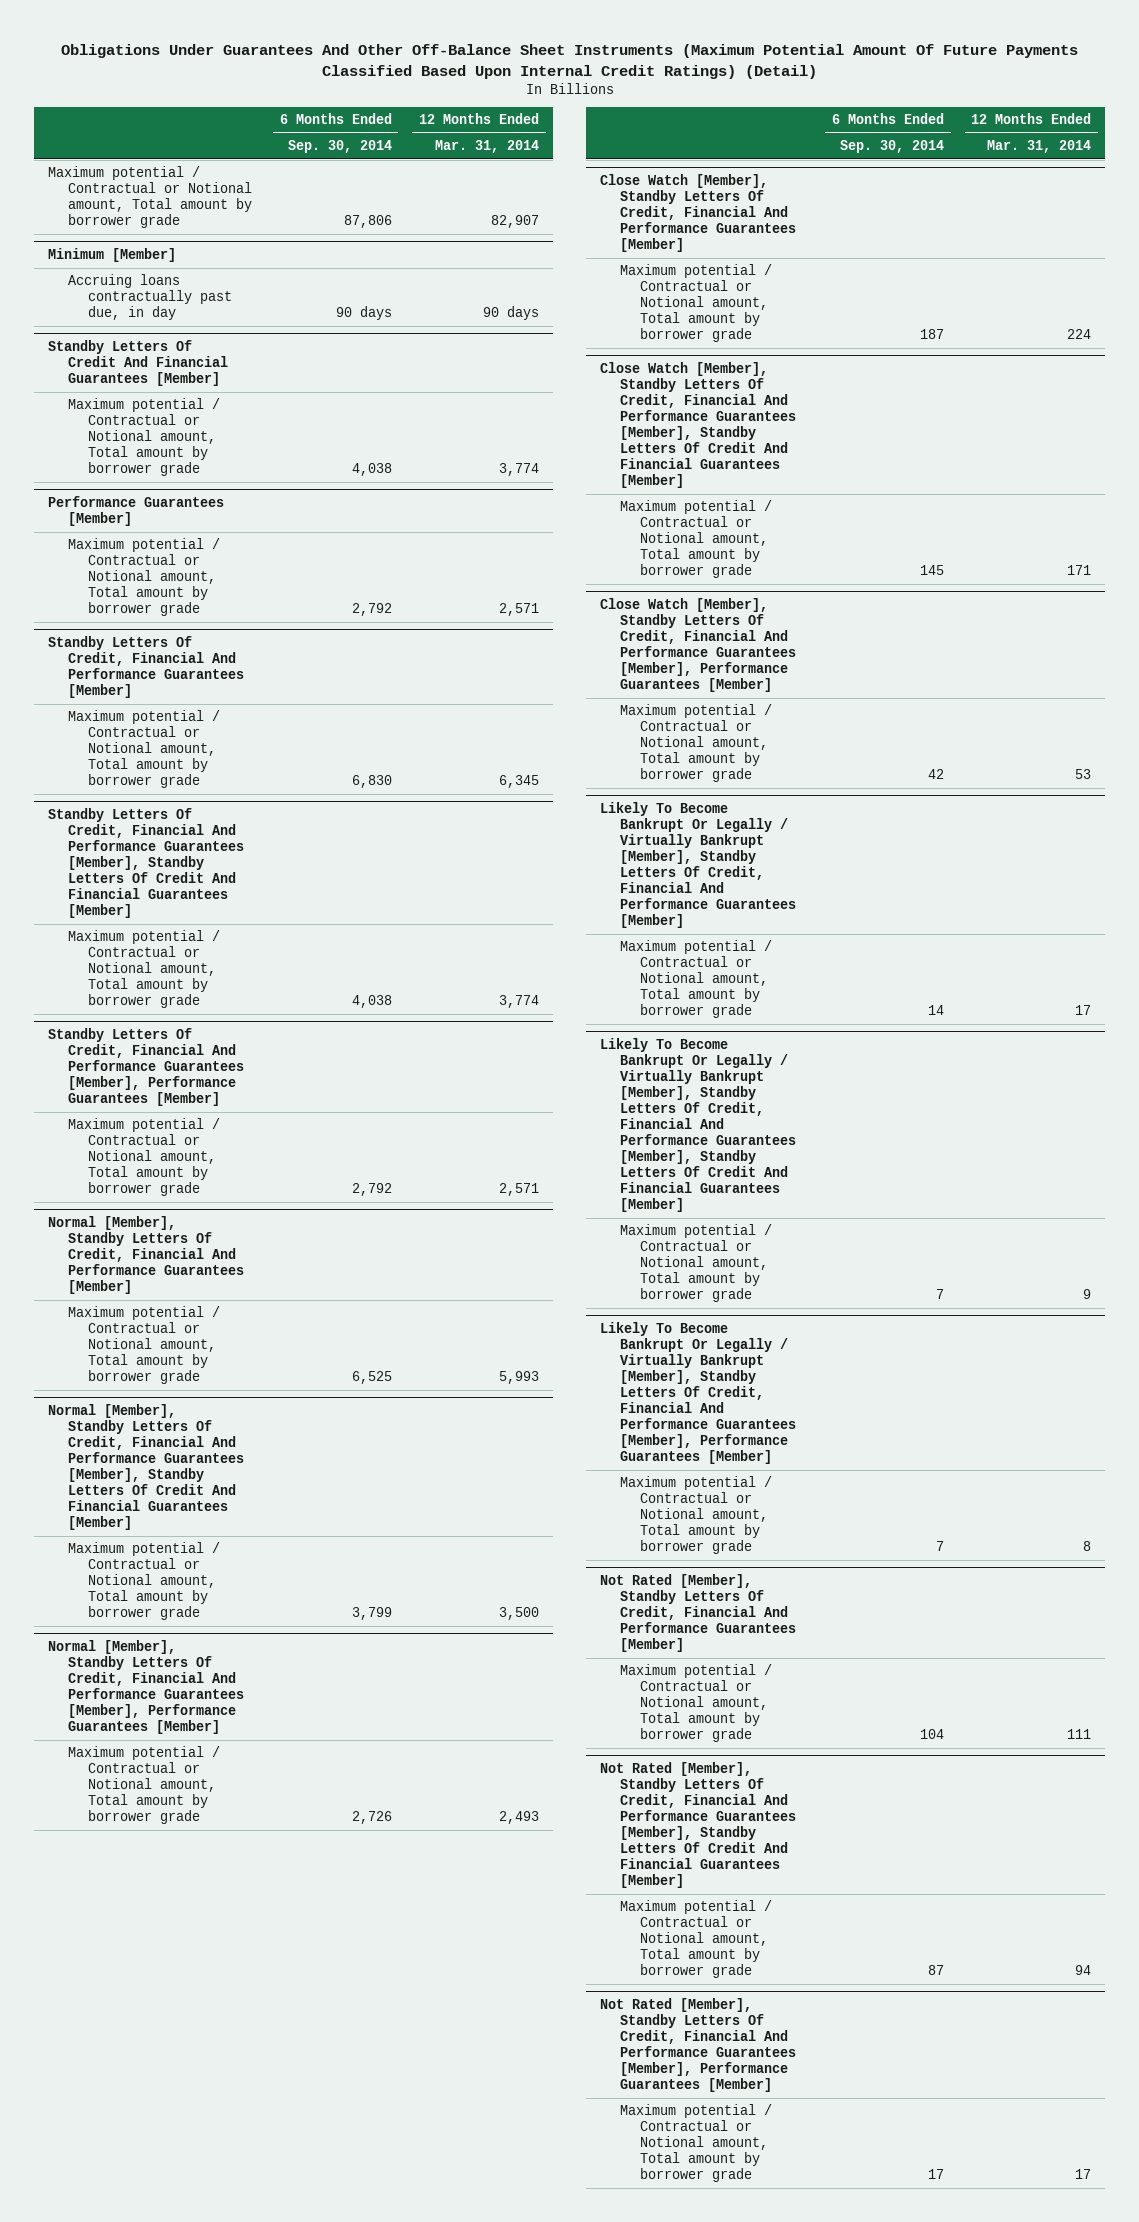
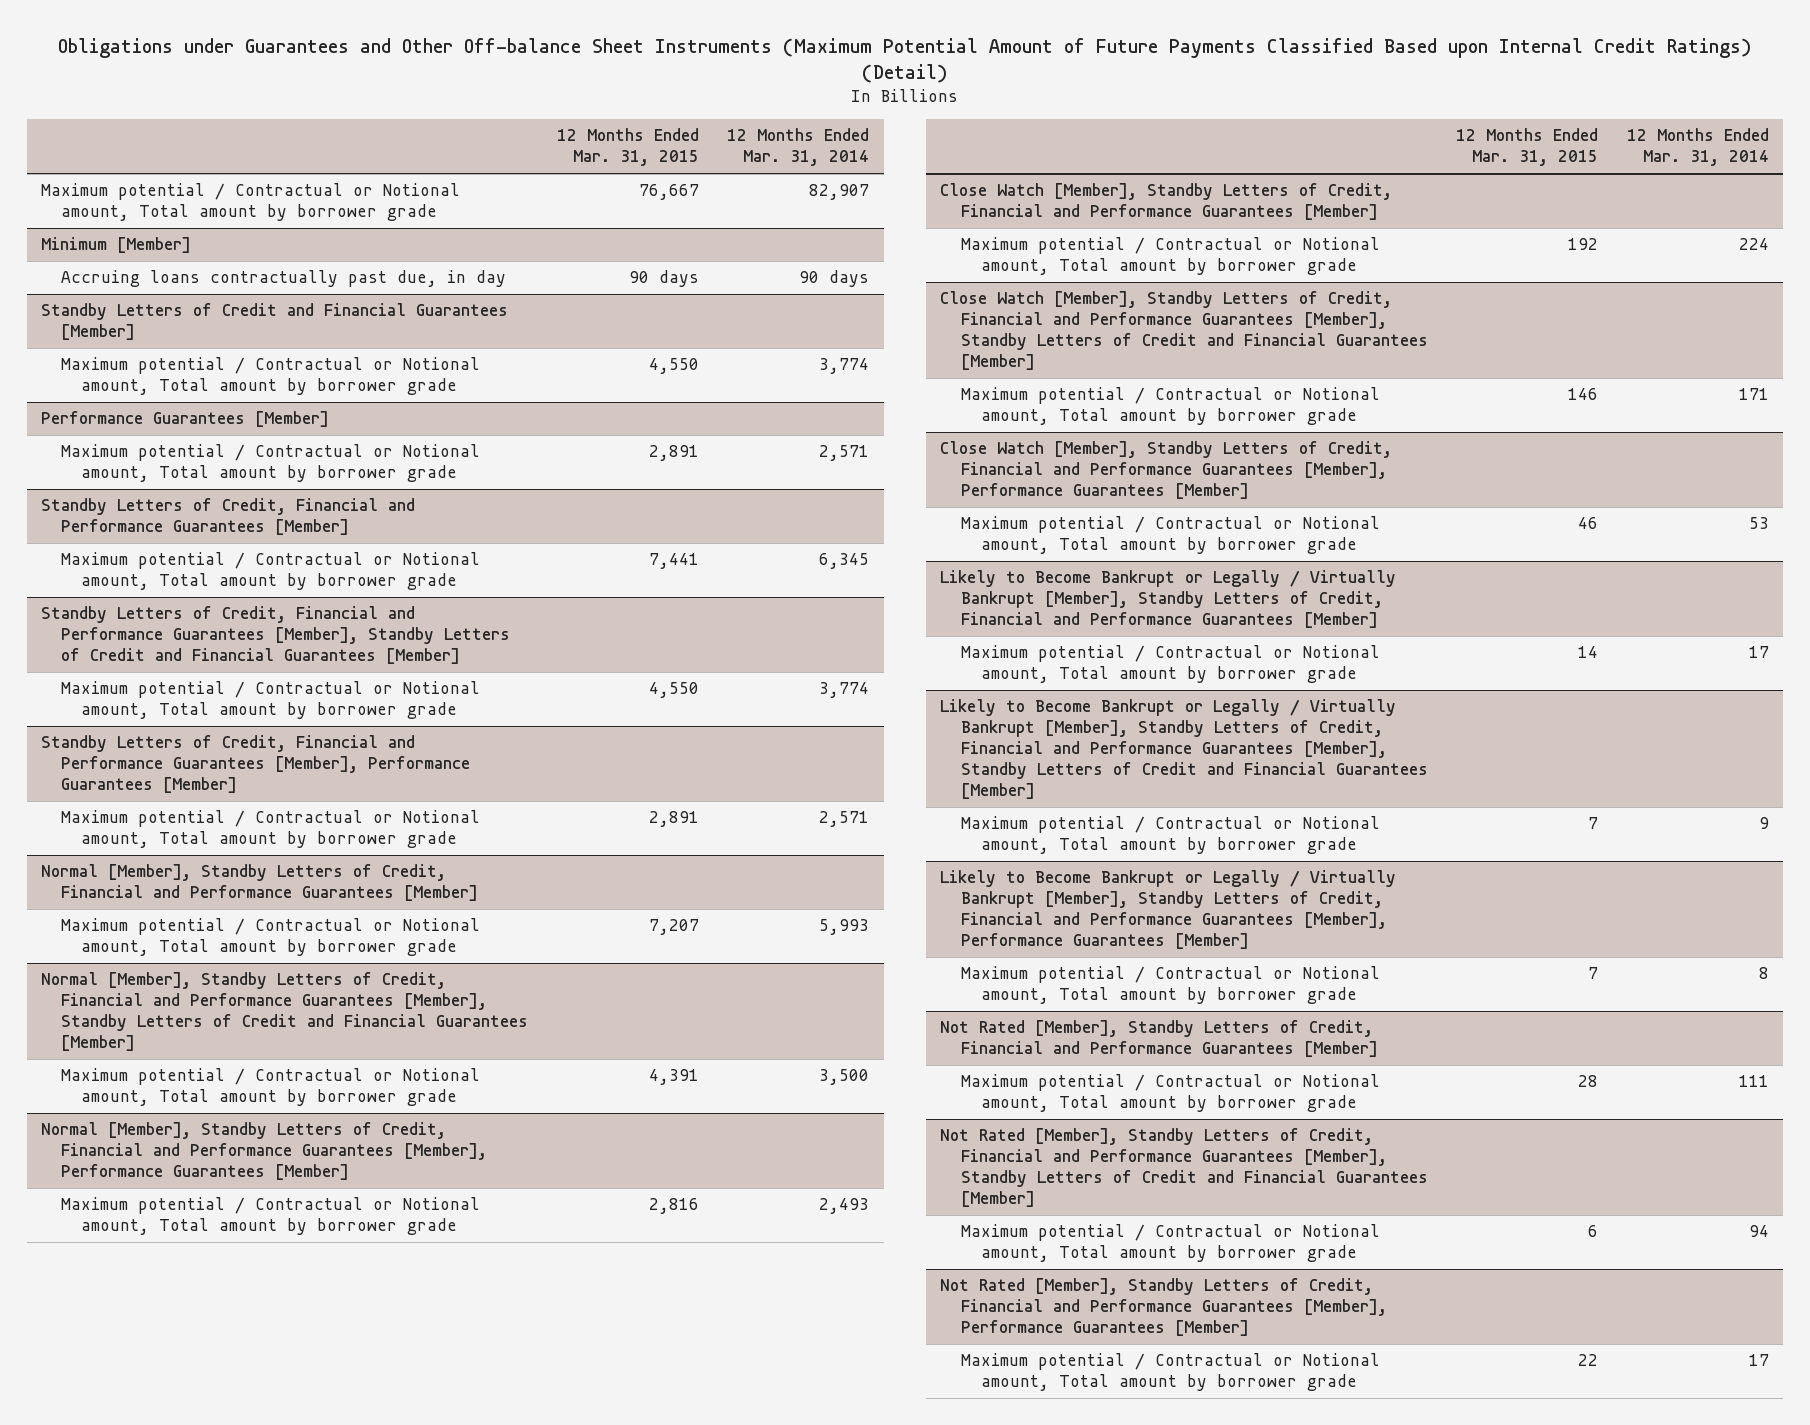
- Obligations Under Guarantees And Other Off-Balance Sheet Instruments (Maximum Potential Amount Of Future Payments Classified Based Upon Internal Credit Ratings) (Detail)
+ Obligations under Guarantees and Other Off-balance Sheet Instruments (Maximum Potential Amount of Future Payments Classified Based upon Internal Credit Ratings) (Detail)
- | 6 Months Ended Sep. 30, 2014 | 12 Months Ended Mar. 31, 2014
+ | 12 Months Ended Mar. 31, 2015 | 12 Months Ended Mar. 31, 2014
- Standby Letters Of Credit And Financial Guarantees [Member]
+ Standby Letters of Credit and Financial Guarantees [Member]
- Standby Letters Of Credit, Financial And Performance Guarantees [Member]
+ Standby Letters of Credit, Financial and Performance Guarantees [Member]
- Standby Letters Of Credit, Financial And Performance Guarantees [Member], Standby Letters Of Credit And Financial Guarantees [Member]
+ Standby Letters of Credit, Financial and Performance Guarantees [Member], Standby Letters of Credit and Financial Guarantees [Member]
- Standby Letters Of Credit, Financial And Performance Guarantees [Member], Performance Guarantees [Member]
+ Standby Letters of Credit, Financial and Performance Guarantees [Member], Performance Guarantees [Member]
- Normal [Member], Standby Letters Of Credit, Financial And Performance Guarantees [Member]
+ Normal [Member], Standby Letters of Credit, Financial and Performance Guarantees [Member]
- Normal [Member], Standby Letters Of Credit, Financial And Performance Guarantees [Member], Standby Letters Of Credit And Financial Guarantees [Member]
+ Normal [Member], Standby Letters of Credit, Financial and Performance Guarantees [Member], Standby Letters of Credit and Financial Guarantees [Member]
- Normal [Member], Standby Letters Of Credit, Financial And Performance Guarantees [Member], Performance Guarantees [Member]
+ Normal [Member], Standby Letters of Credit, Financial and Performance Guarantees [Member], Performance Guarantees [Member]
- Close Watch [Member], Standby Letters Of Credit, Financial And Performance Guarantees [Member]
+ Close Watch [Member], Standby Letters of Credit, Financial and Performance Guarantees [Member]
- Close Watch [Member], Standby Letters Of Credit, Financial And Performance Guarantees [Member], Standby Letters Of Credit And Financial Guarantees [Member]
+ Close Watch [Member], Standby Letters of Credit, Financial and Performance Guarantees [Member], Standby Letters of Credit and Financial Guarantees [Member]
- Close Watch [Member], Standby Letters Of Credit, Financial And Performance Guarantees [Member], Performance Guarantees [Member]
+ Close Watch [Member], Standby Letters of Credit, Financial and Performance Guarantees [Member], Performance Guarantees [Member]
- Likely To Become Bankrupt Or Legally / Virtually Bankrupt [Member], Standby Letters Of Credit, Financial And Performance Guarantees [Member]
+ Likely to Become Bankrupt or Legally / Virtually Bankrupt [Member], Standby Letters of Credit, Financial and Performance Guarantees [Member]
- Likely To Become Bankrupt Or Legally / Virtually Bankrupt [Member], Standby Letters Of Credit, Financial And Performance Guarantees [Member], Standby Letters Of Credit And Financial Guarantees [Member]
+ Likely to Become Bankrupt or Legally / Virtually Bankrupt [Member], Standby Letters of Credit, Financial and Performance Guarantees [Member], Standby Letters of Credit and Financial Guarantees [Member]
- Likely To Become Bankrupt Or Legally / Virtually Bankrupt [Member], Standby Letters Of Credit, Financial And Performance Guarantees [Member], Performance Guarantees [Member]
+ Likely to Become Bankrupt or Legally / Virtually Bankrupt [Member], Standby Letters of Credit, Financial and Performance Guarantees [Member], Performance Guarantees [Member]
- Not Rated [Member], Standby Letters Of Credit, Financial And Performance Guarantees [Member]
+ Not Rated [Member], Standby Letters of Credit, Financial and Performance Guarantees [Member]
- Not Rated [Member], Standby Letters Of Credit, Financial And Performance Guarantees [Member], Standby Letters Of Credit And Financial Guarantees [Member]
+ Not Rated [Member], Standby Letters of Credit, Financial and Performance Guarantees [Member], Standby Letters of Credit and Financial Guarantees [Member]
- Not Rated [Member], Standby Letters Of Credit, Financial And Performance Guarantees [Member], Performance Guarantees [Member]
+ Not Rated [Member], Standby Letters of Credit, Financial and Performance Guarantees [Member], Performance Guarantees [Member]

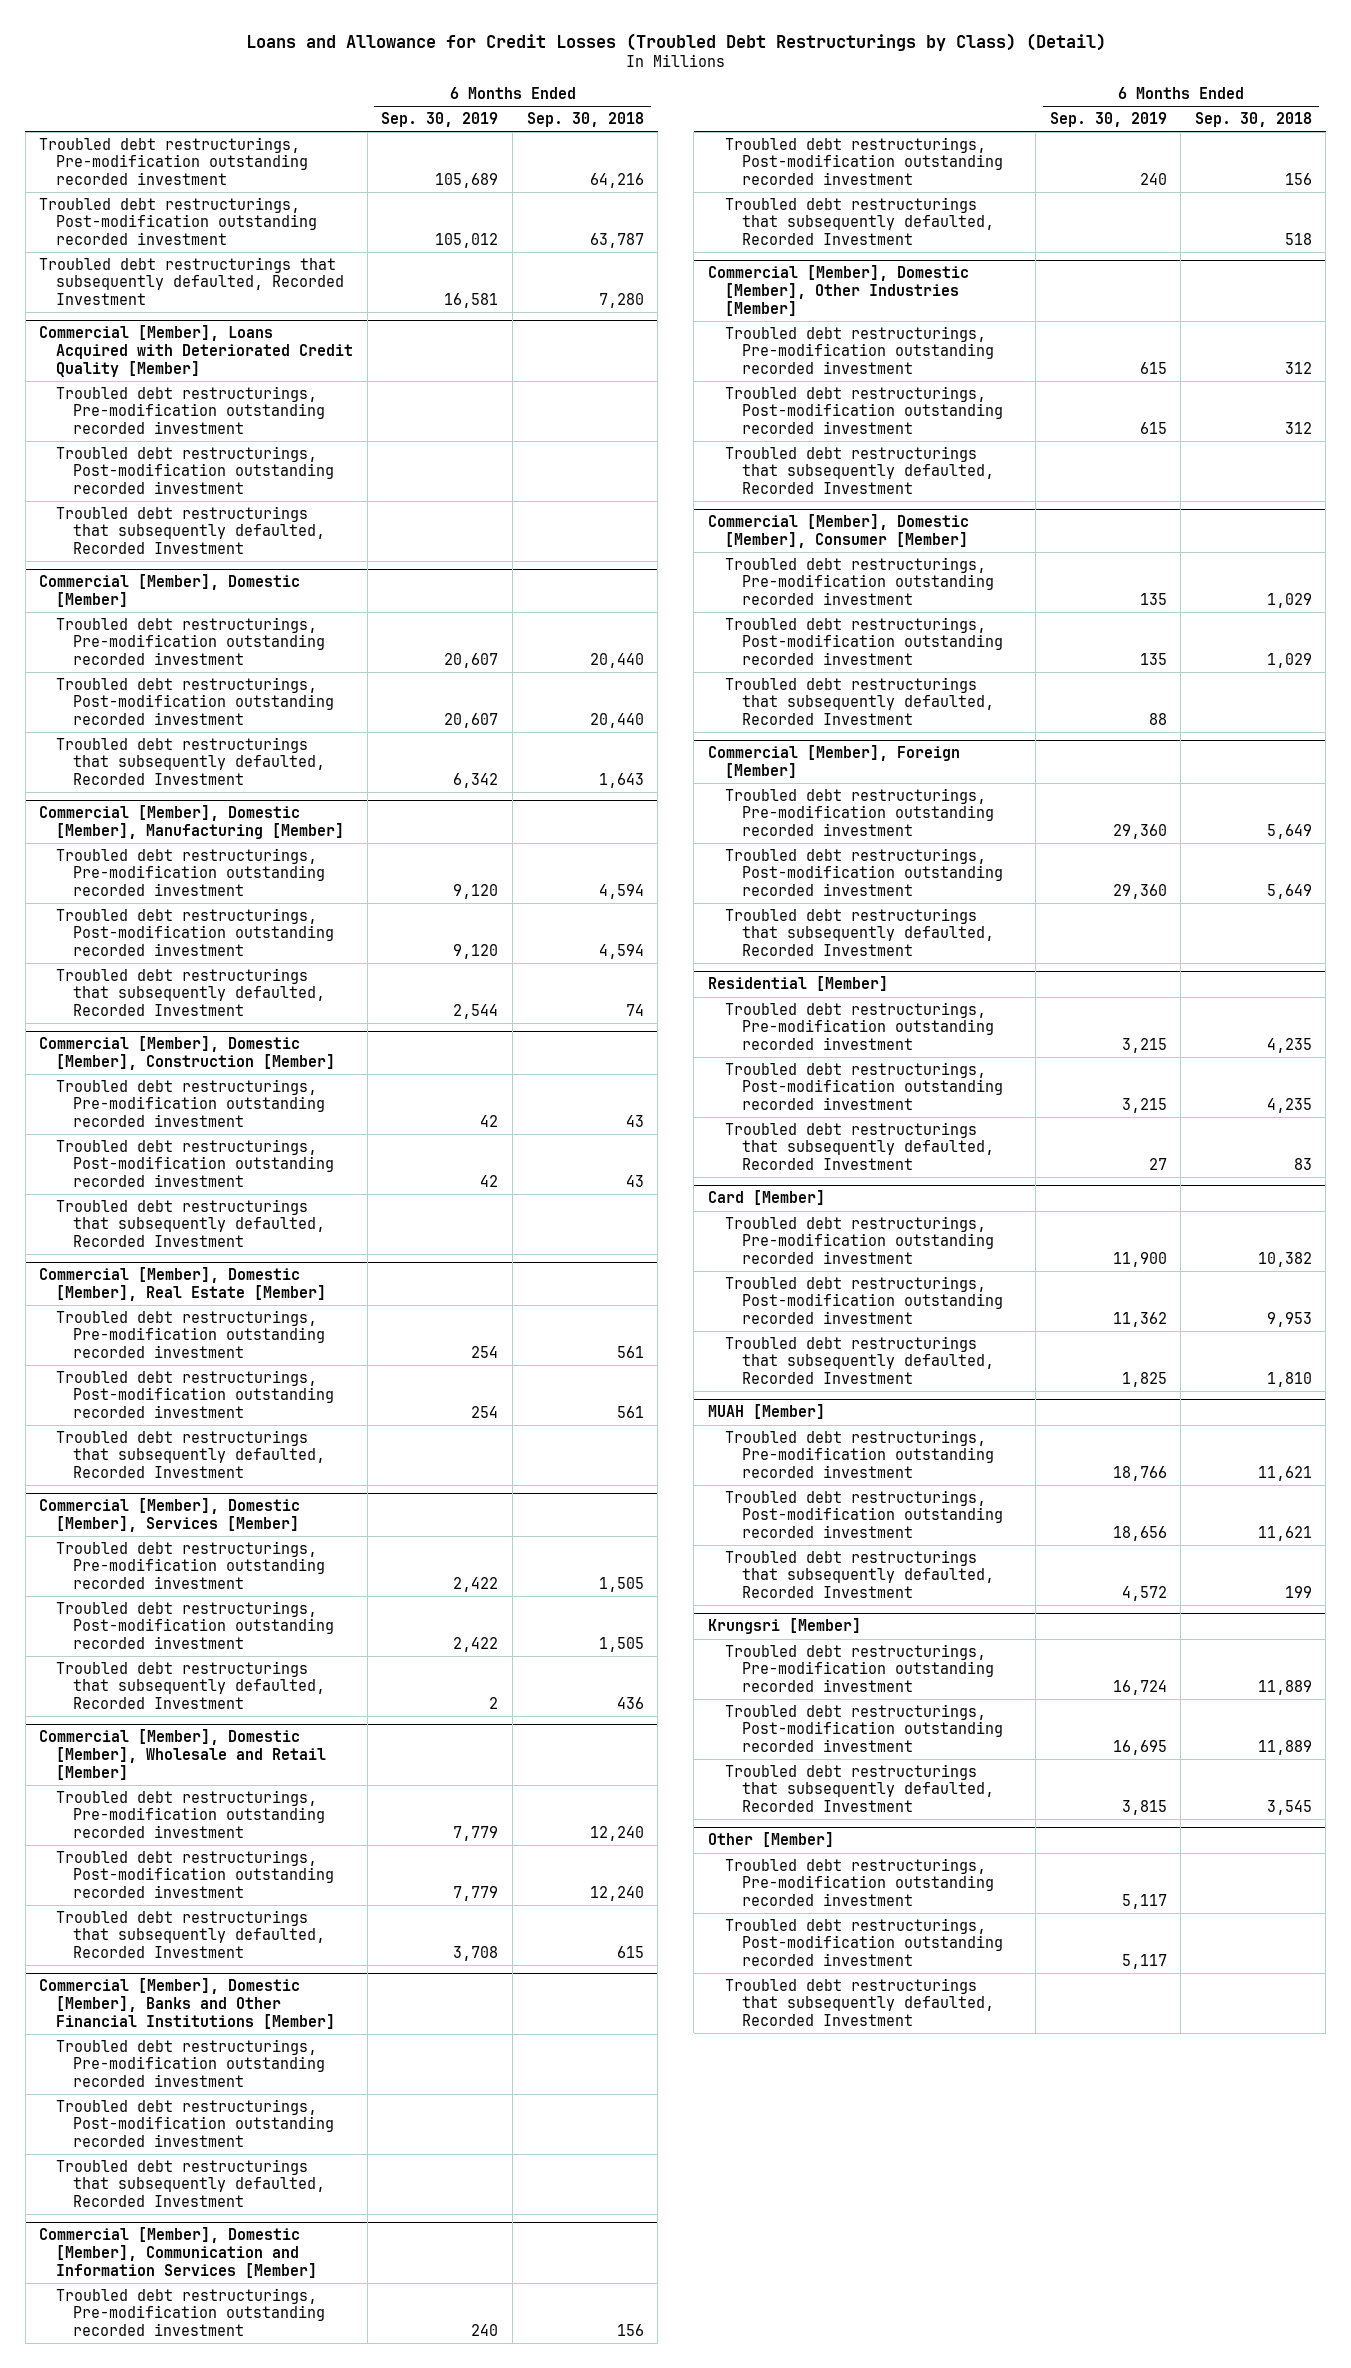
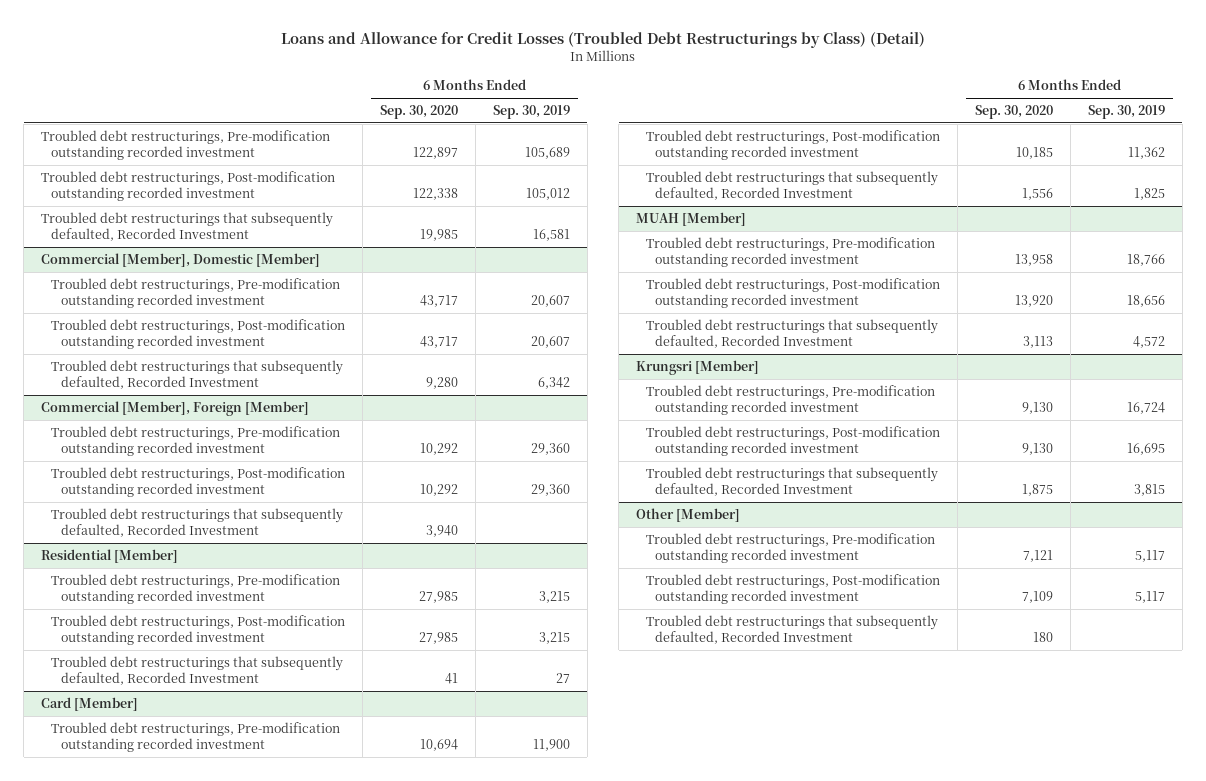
- | 6 Months Ended Sep. 30, 2019 | 6 Months Ended Sep. 30, 2018
+ | 6 Months Ended Sep. 30, 2020 | 6 Months Ended Sep. 30, 2019
- Commercial [Member], Loans Acquired with Deteriorated Credit Quality [Member]
- Troubled debt restructurings, Pre-modification outstanding recorded investment
- Troubled debt restructurings, Post-modification outstanding recorded investment
- Troubled debt restructurings that subsequently defaulted, Recorded Investment
- Commercial [Member], Domestic [Member], Manufacturing [Member]
- Troubled debt restructurings, Pre-modification outstanding recorded investment | 9,120 | 4,594
- Troubled debt restructurings, Post-modification outstanding recorded investment | 9,120 | 4,594
- Troubled debt restructurings that subsequently defaulted, Recorded Investment | 2,544 | 74
- Commercial [Member], Domestic [Member], Construction [Member]
- Troubled debt restructurings, Pre-modification outstanding recorded investment | 42 | 43
- Troubled debt restructurings, Post-modification outstanding recorded investment | 42 | 43
- Troubled debt restructurings that subsequently defaulted, Recorded Investment
- Commercial [Member], Domestic [Member], Real Estate [Member]
- Troubled debt restructurings, Pre-modification outstanding recorded investment | 254 | 561
- Troubled debt restructurings, Post-modification outstanding recorded investment | 254 | 561
- Troubled debt restructurings that subsequently defaulted, Recorded Investment
- Commercial [Member], Domestic [Member], Services [Member]
- Troubled debt restructurings, Pre-modification outstanding recorded investment | 2,422 | 1,505
- Troubled debt restructurings, Post-modification outstanding recorded investment | 2,422 | 1,505
- Troubled debt restructurings that subsequently defaulted, Recorded Investment | 2 | 436
- Commercial [Member], Domestic [Member], Wholesale and Retail [Member]
- Troubled debt restructurings, Pre-modification outstanding recorded investment | 7,779 | 12,240
- Troubled debt restructurings, Post-modification outstanding recorded investment | 7,779 | 12,240
- Troubled debt restructurings that subsequently defaulted, Recorded Investment | 3,708 | 615
- Commercial [Member], Domestic [Member], Banks and Other Financial Institutions [Member]
- Troubled debt restructurings, Pre-modification outstanding recorded investment
- Troubled debt restructurings, Post-modification outstanding recorded investment
- Troubled debt restructurings that subsequently defaulted, Recorded Investment
- Commercial [Member], Domestic [Member], Communication and Information Services [Member]
- Troubled debt restructurings, Pre-modification outstanding recorded investment | 240 | 156
- Troubled debt restructurings, Post-modification outstanding recorded investment | 240 | 156
- Troubled debt restructurings that subsequently defaulted, Recorded Investment | | 518
- Commercial [Member], Domestic [Member], Other Industries [Member]
- Troubled debt restructurings, Pre-modification outstanding recorded investment | 615 | 312
- Troubled debt restructurings, Post-modification outstanding recorded investment | 615 | 312
- Troubled debt restructurings that subsequently defaulted, Recorded Investment
- Commercial [Member], Domestic [Member], Consumer [Member]
- Troubled debt restructurings, Pre-modification outstanding recorded investment | 135 | 1,029
- Troubled debt restructurings, Post-modification outstanding recorded investment | 135 | 1,029
- Troubled debt restructurings that subsequently defaulted, Recorded Investment | 88 |

